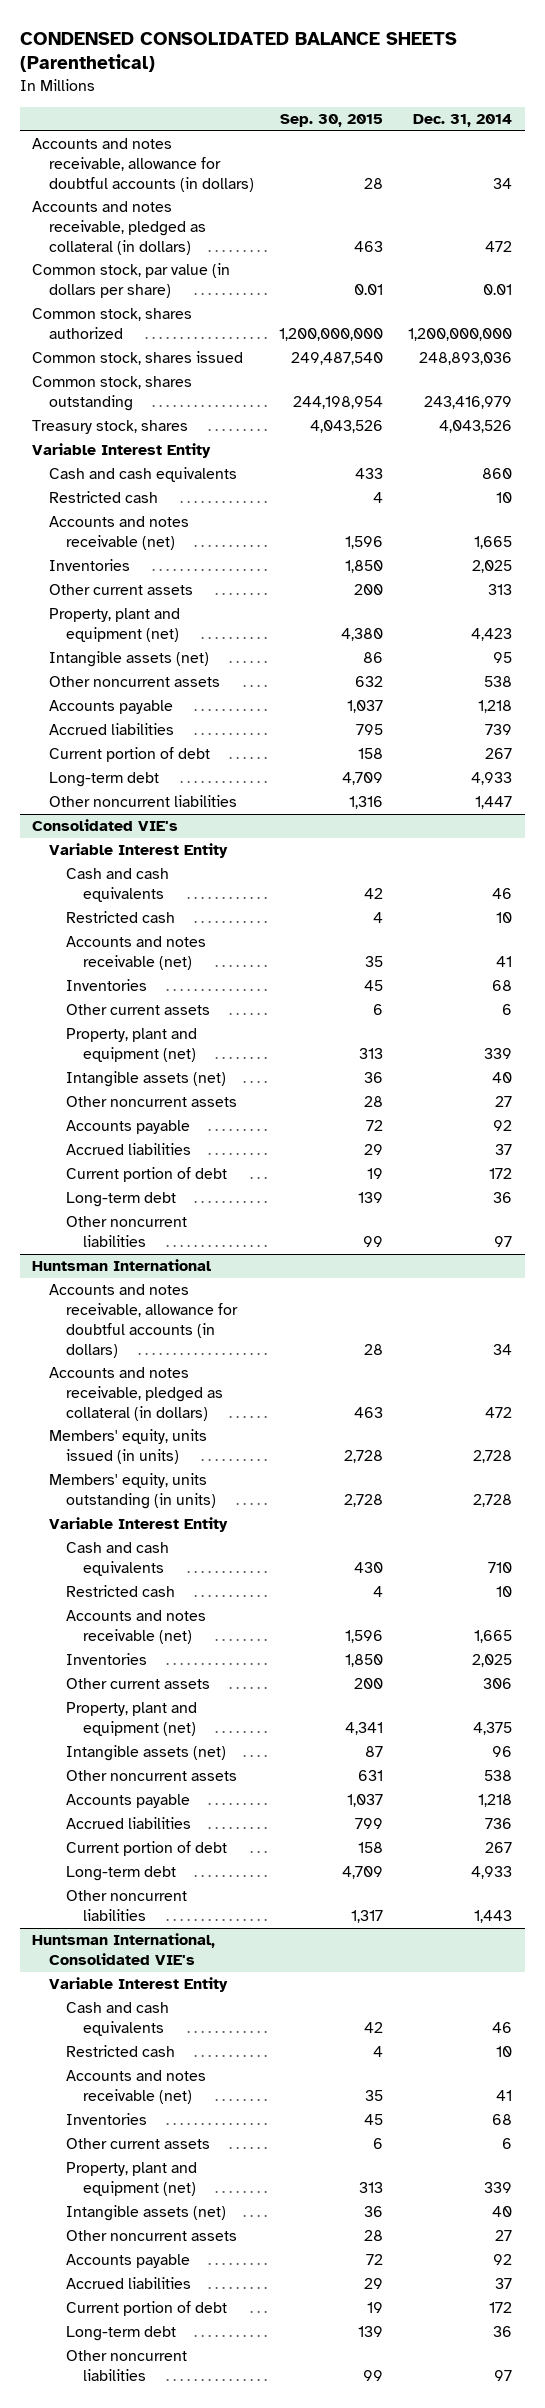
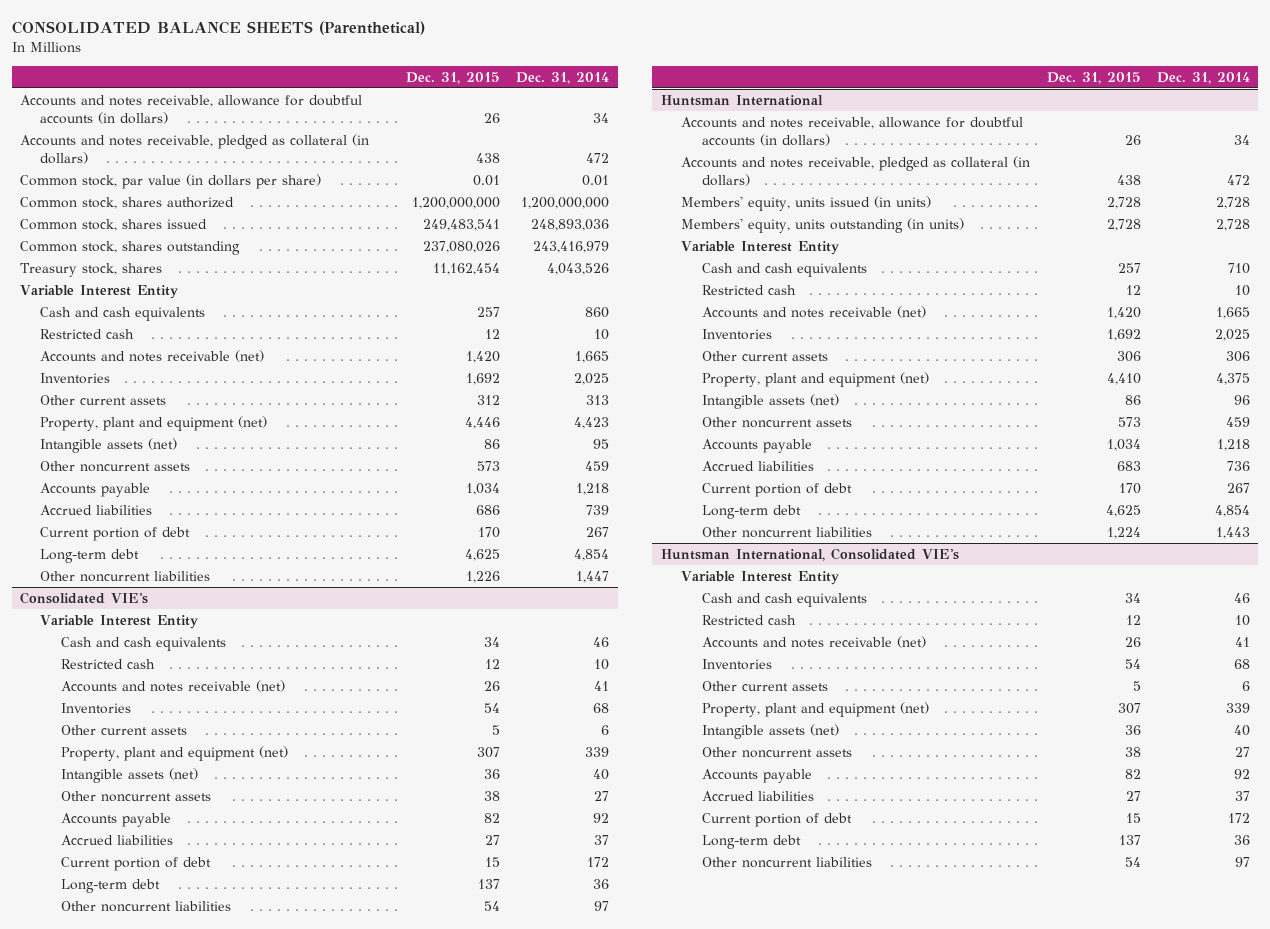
- CONDENSED CONSOLIDATED BALANCE SHEETS (Parenthetical)
+ CONSOLIDATED BALANCE SHEETS (Parenthetical)
- | Sep. 30, 2015 | Dec. 31, 2014
+ | Dec. 31, 2015 | Dec. 31, 2014
- Other noncurrent assets | 632 | 538
+ Other noncurrent assets | 573 | 459
- Long-term debt | 4,709 | 4,933
+ Long-term debt | 4,625 | 4,854
@ Huntsman International
- Other noncurrent assets | 631 | 538
+ Other noncurrent assets | 573 | 459
- Long-term debt | 4,709 | 4,933
+ Long-term debt | 4,625 | 4,854

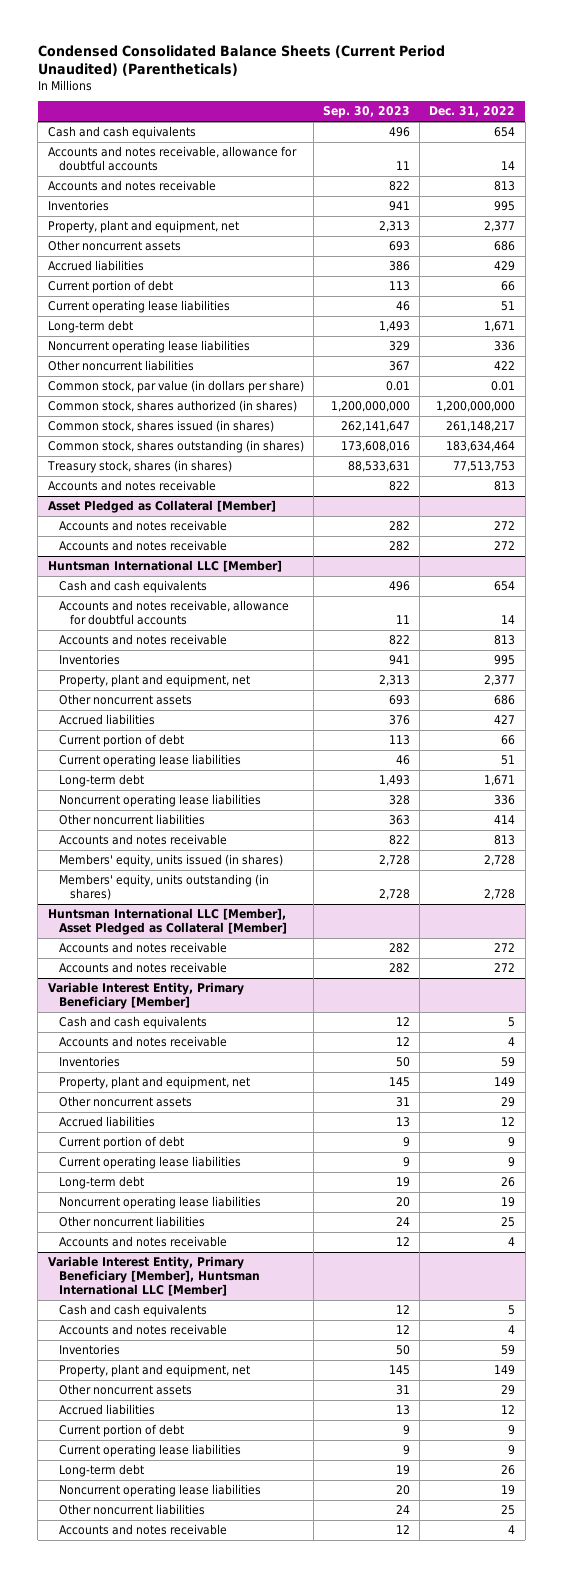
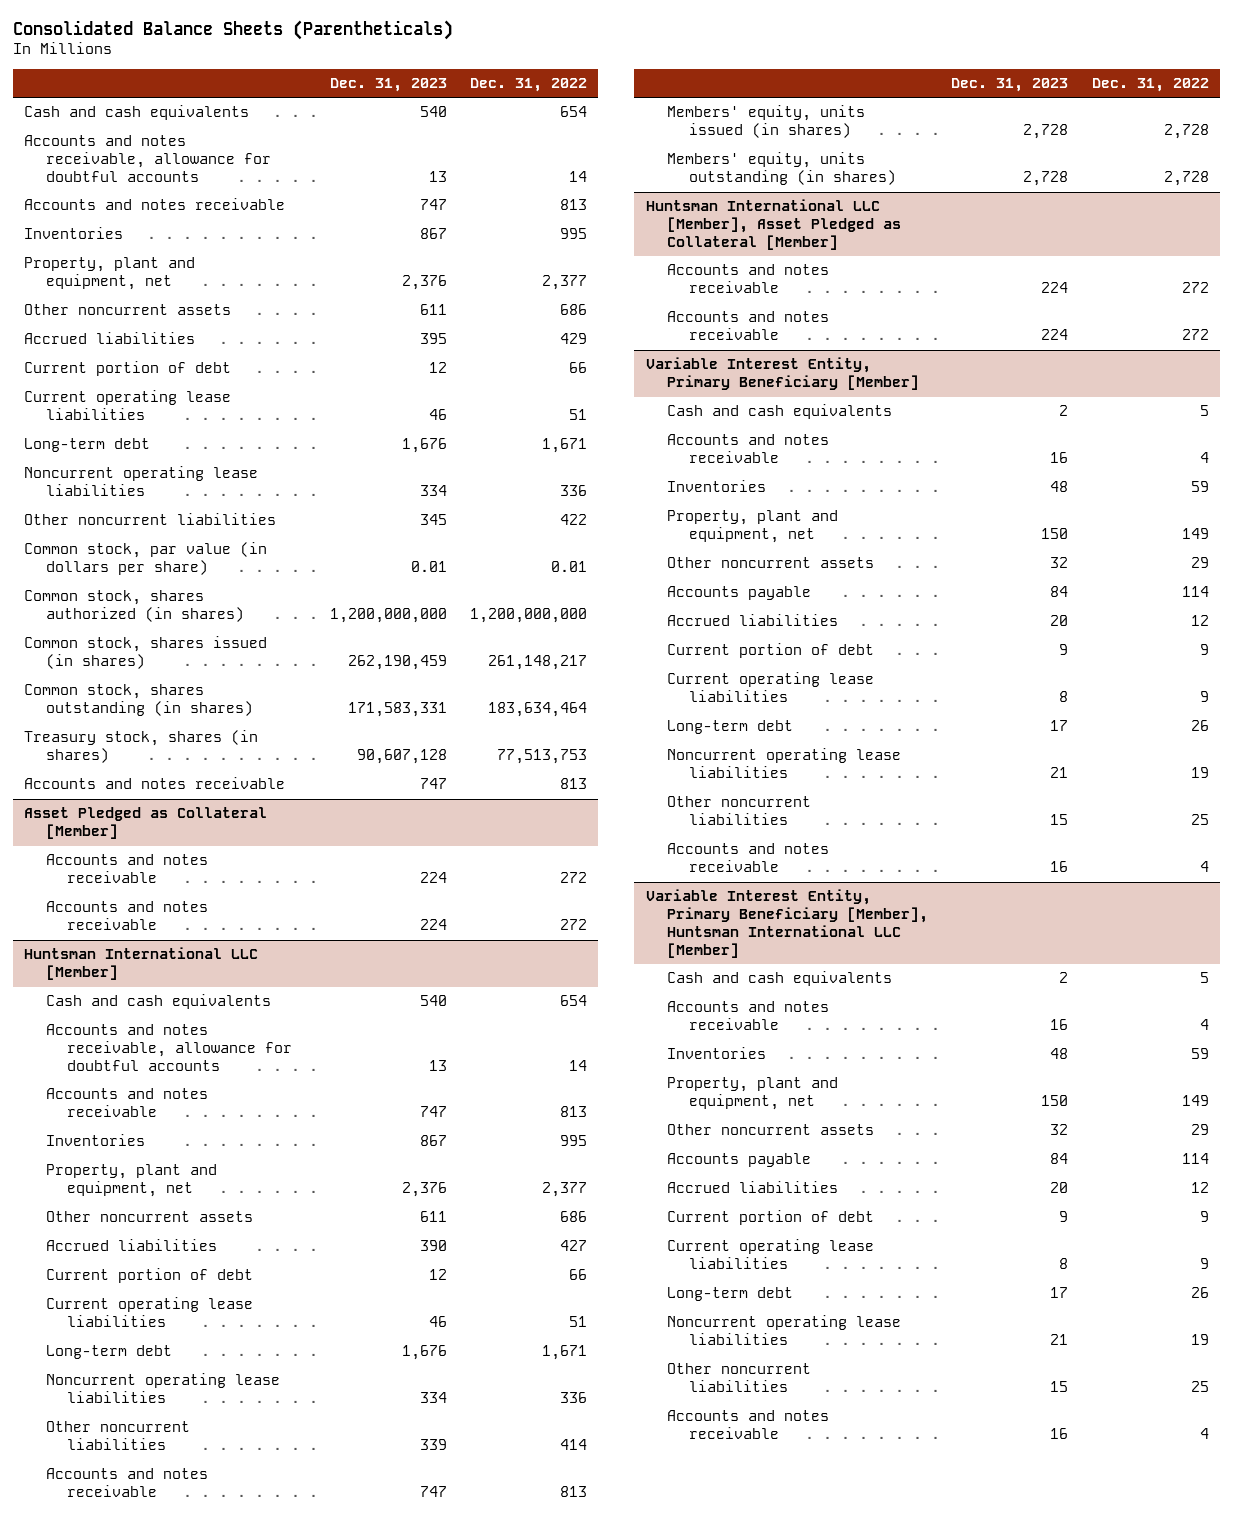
- Condensed Consolidated Balance Sheets (Current Period Unaudited) (Parentheticals)
+ Consolidated Balance Sheets (Parentheticals)
- | Sep. 30, 2023 | Dec. 31, 2022
+ | Dec. 31, 2023 | Dec. 31, 2022
@ Variable Interest Entity, Primary Beneficiary [Member]
+ Accounts payable | 84 | 114
@ Variable Interest Entity, Primary Beneficiary [Member], Huntsman International LLC [Member]
+ Accounts payable | 84 | 114

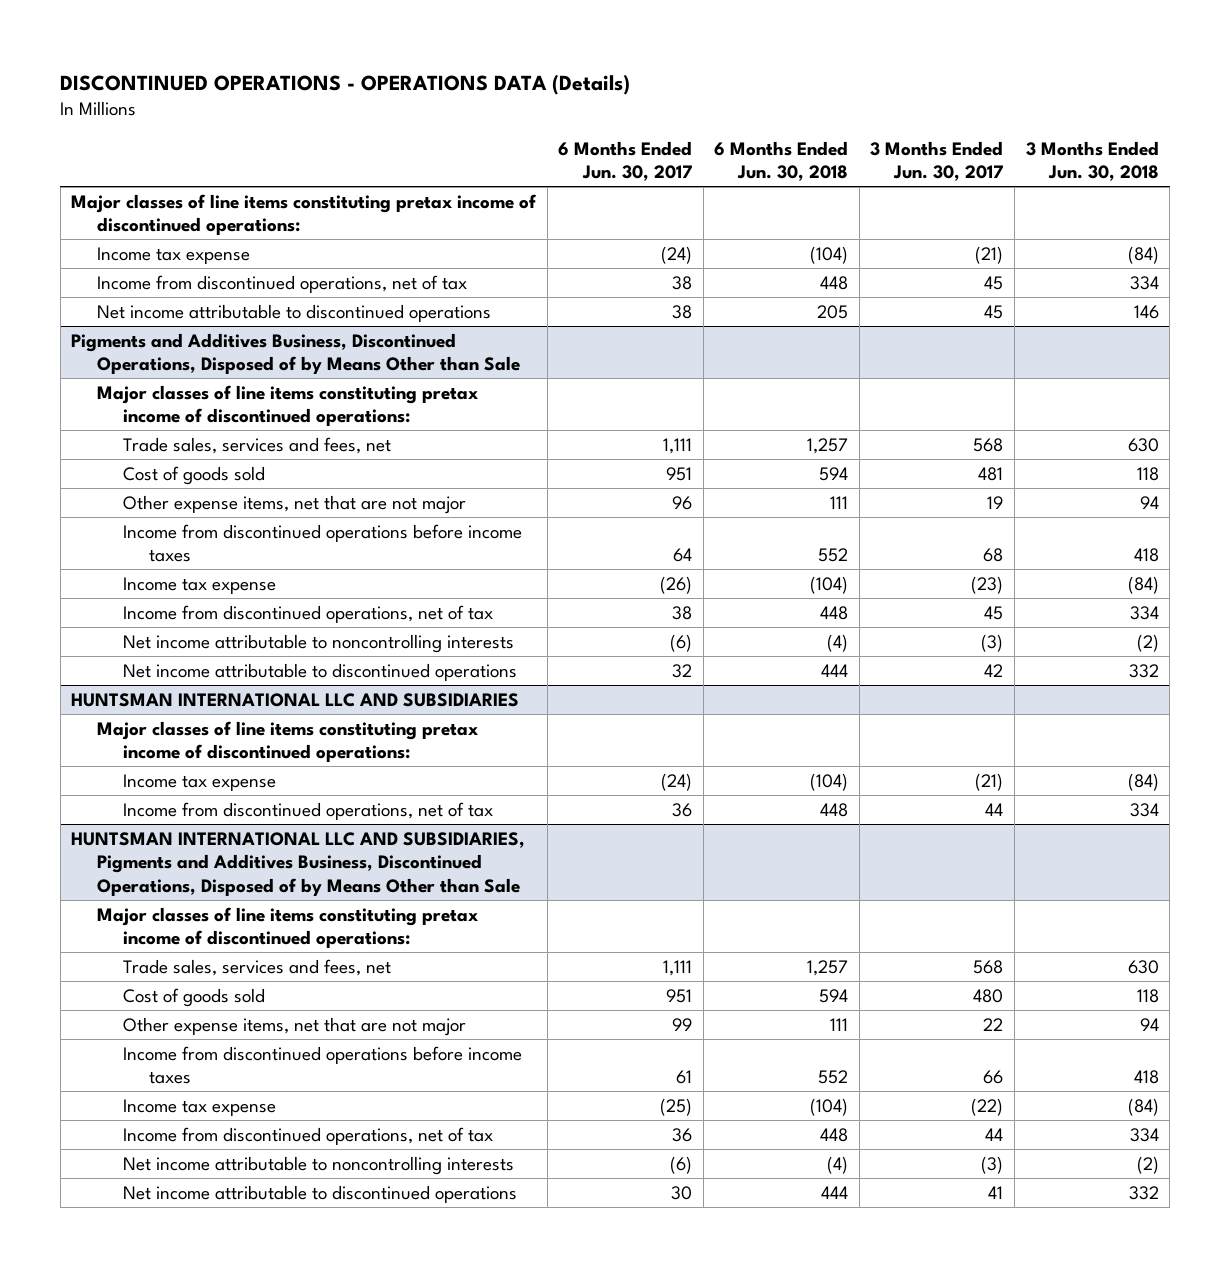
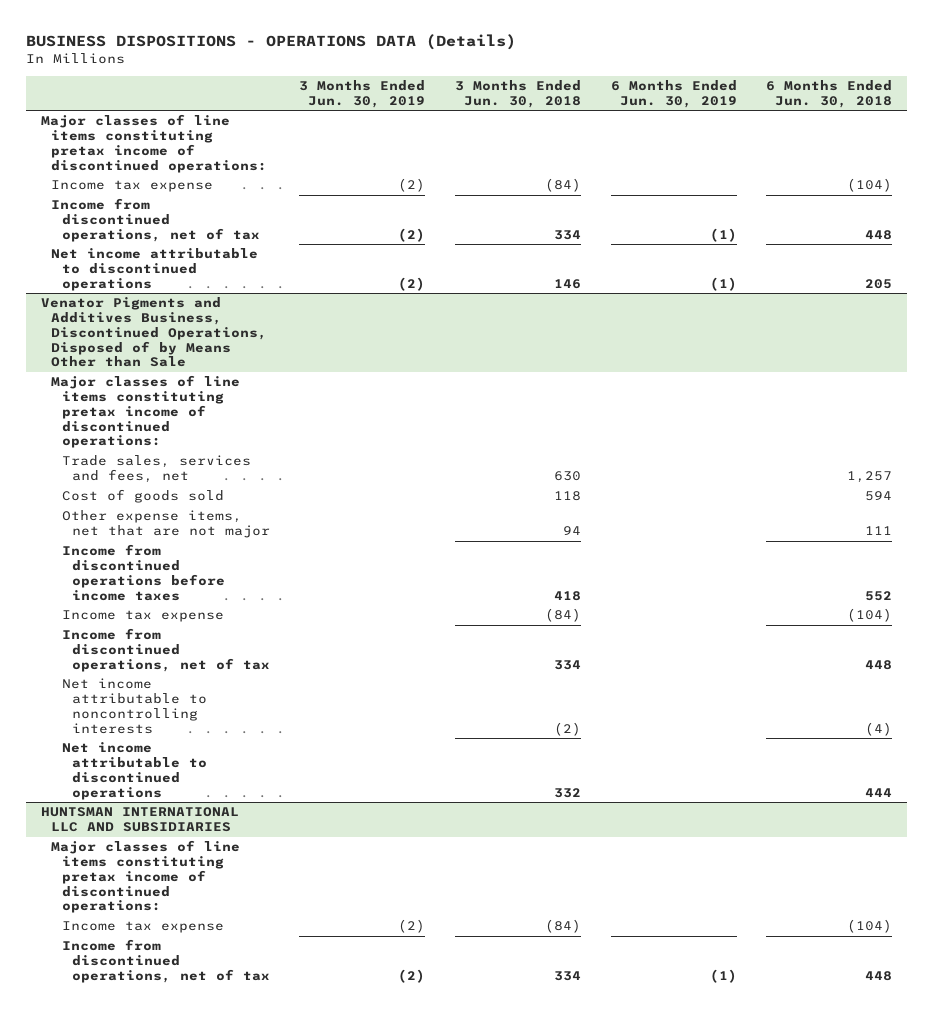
- DISCONTINUED OPERATIONS - OPERATIONS DATA (Details)
+ BUSINESS DISPOSITIONS - OPERATIONS DATA (Details)
- | 6 Months Ended Jun. 30, 2017 | 6 Months Ended Jun. 30, 2018 | 3 Months Ended Jun. 30, 2017 | 3 Months Ended Jun. 30, 2018
+ | 3 Months Ended Jun. 30, 2019 | 3 Months Ended Jun. 30, 2018 | 6 Months Ended Jun. 30, 2019 | 6 Months Ended Jun. 30, 2018
- Pigments and Additives Business, Discontinued Operations, Disposed of by Means Other than Sale
+ Venator Pigments and Additives Business, Discontinued Operations, Disposed of by Means Other than Sale
- HUNTSMAN INTERNATIONAL LLC AND SUBSIDIARIES, Pigments and Additives Business, Discontinued Operations, Disposed of by Means Other than Sale
- Major classes of line items constituting pretax income of discontinued operations:
- Trade sales, services and fees, net | 1,111 | 1,257 | 568 | 630
- Cost of goods sold | 951 | 594 | 480 | 118
- Other expense items, net that are not major | 99 | 111 | 22 | 94
- Income from discontinued operations before income taxes | 61 | 552 | 66 | 418
- Income tax expense | (25) | (104) | (22) | (84)
- Income from discontinued operations, net of tax | 36 | 448 | 44 | 334
- Net income attributable to noncontrolling interests | (6) | (4) | (3) | (2)
- Net income attributable to discontinued operations | 30 | 444 | 41 | 332

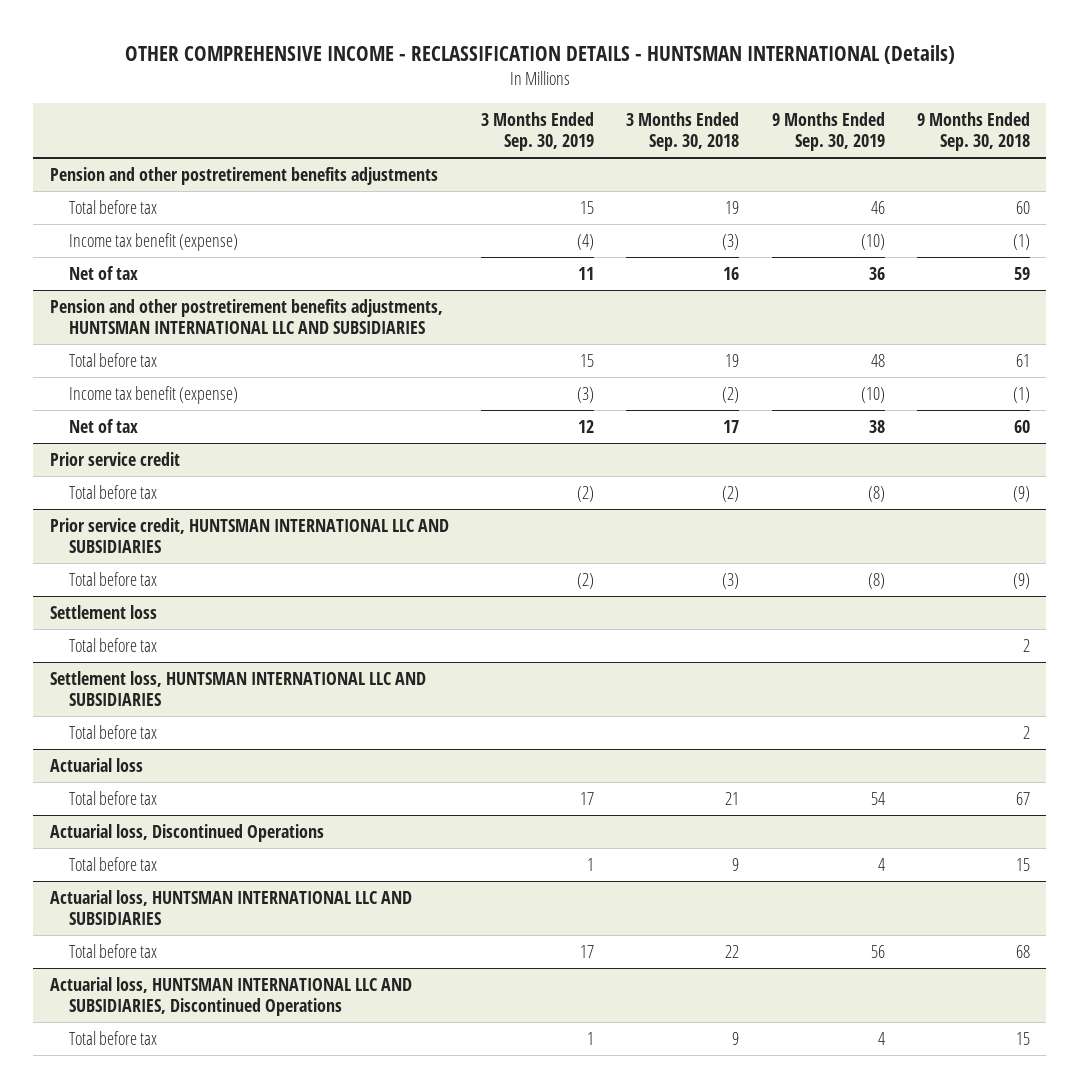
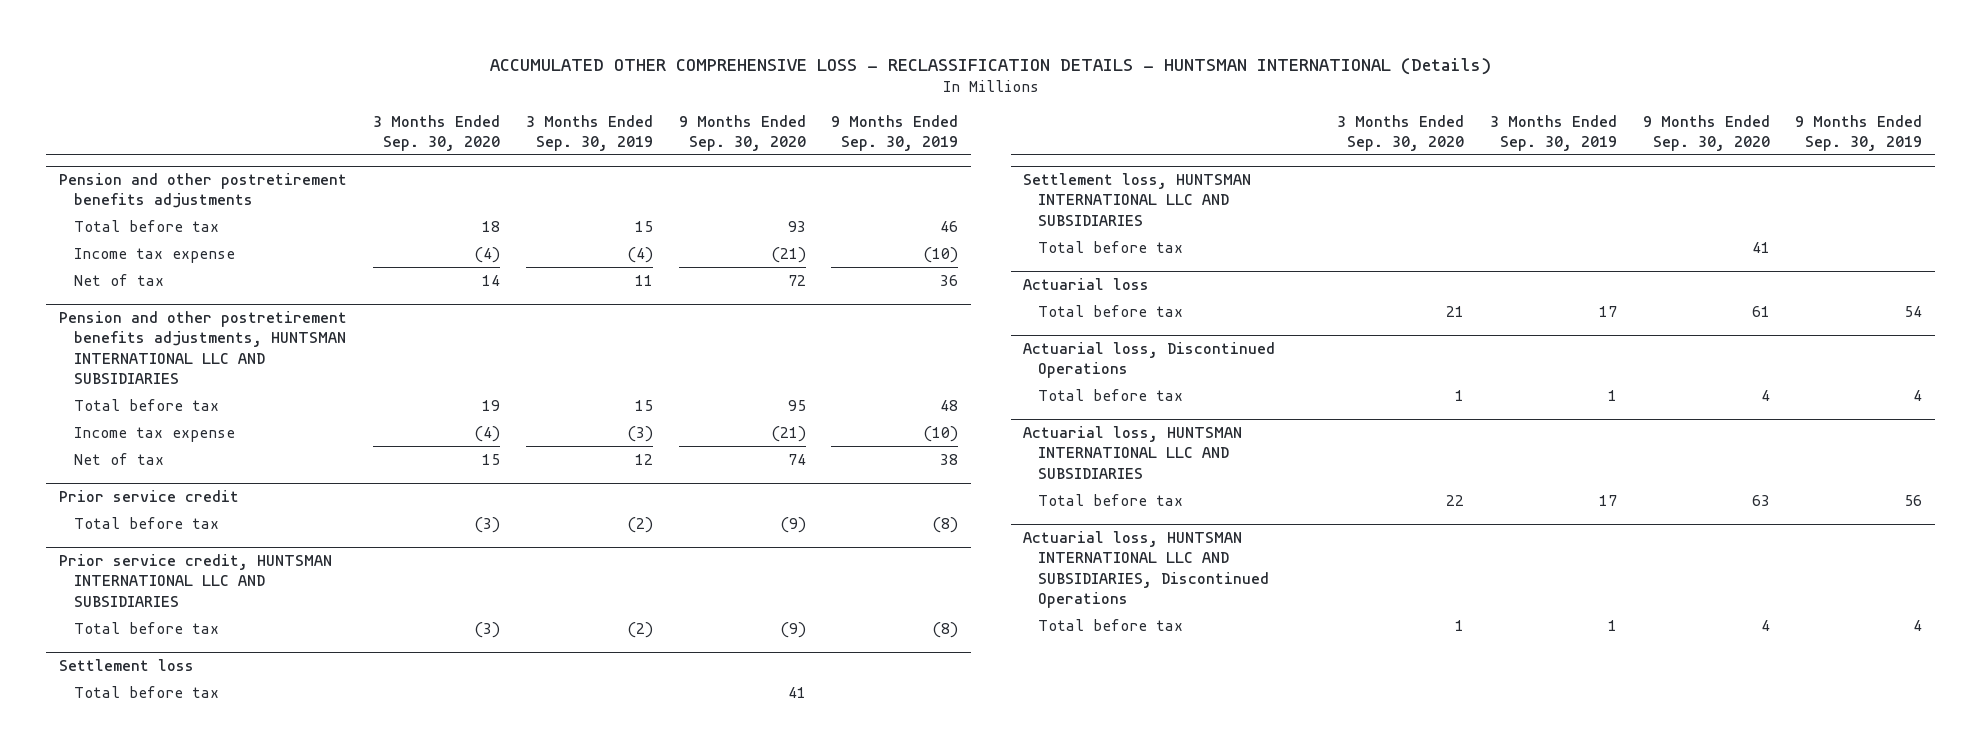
- OTHER COMPREHENSIVE INCOME - RECLASSIFICATION DETAILS - HUNTSMAN INTERNATIONAL (Details)
+ ACCUMULATED OTHER COMPREHENSIVE LOSS - RECLASSIFICATION DETAILS - HUNTSMAN INTERNATIONAL (Details)
- | 3 Months Ended Sep. 30, 2019 | 3 Months Ended Sep. 30, 2018 | 9 Months Ended Sep. 30, 2019 | 9 Months Ended Sep. 30, 2018
+ | 3 Months Ended Sep. 30, 2020 | 3 Months Ended Sep. 30, 2019 | 9 Months Ended Sep. 30, 2020 | 9 Months Ended Sep. 30, 2019
@ Pension and other postretirement benefits adjustments
- Income tax benefit (expense) | (4) | (3) | (10) | (1)
+ Income tax expense | (4) | (4) | (21) | (10)
@ Pension and other postretirement benefits adjustments, HUNTSMAN INTERNATIONAL LLC AND SUBSIDIARIES
- Income tax benefit (expense) | (3) | (2) | (10) | (1)
+ Income tax expense | (4) | (3) | (21) | (10)

